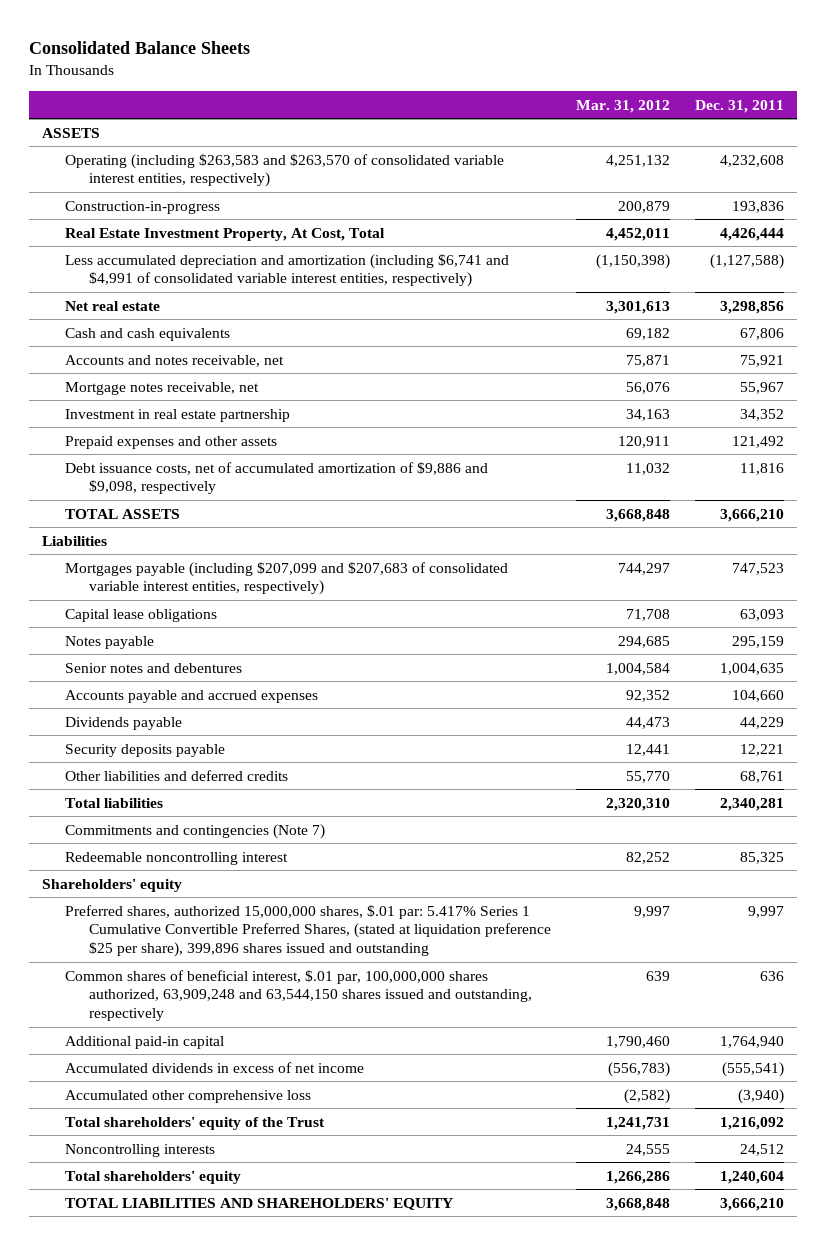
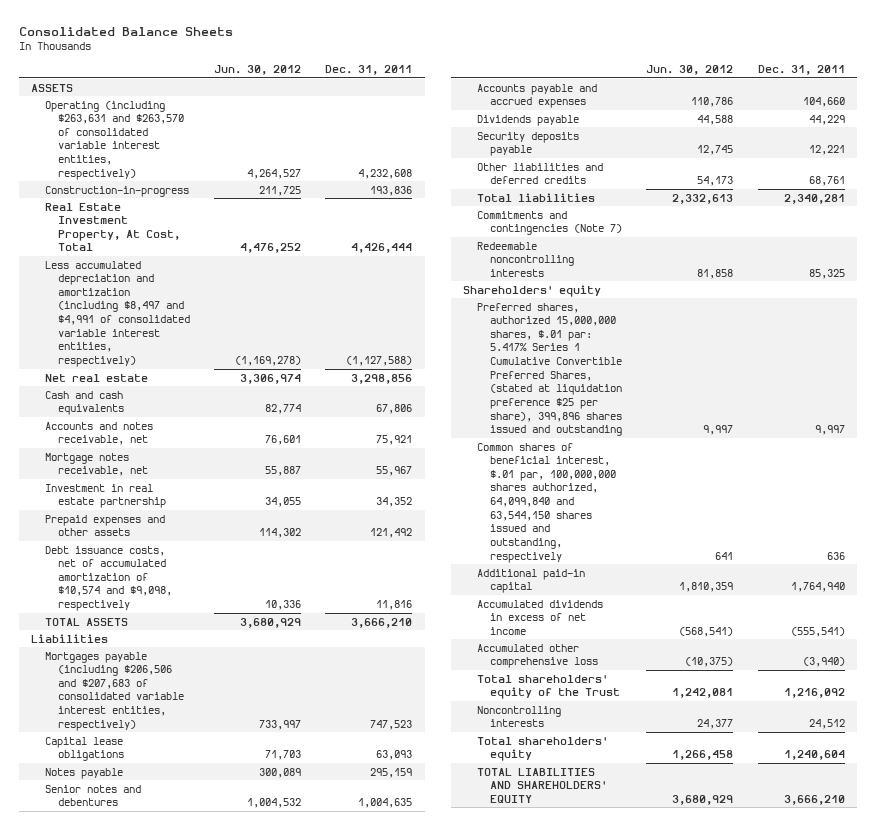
- | Mar. 31, 2012 | Dec. 31, 2011
+ | Jun. 30, 2012 | Dec. 31, 2011
- Operating (including $263,583 and $263,570 of consolidated variable interest entities, respectively) | 4,251,132 | 4,232,608
+ Operating (including $263,631 and $263,570 of consolidated variable interest entities, respectively) | 4,264,527 | 4,232,608
- Less accumulated depreciation and amortization (including $6,741 and $4,991 of consolidated variable interest entities, respectively) | (1,150,398) | (1,127,588)
+ Less accumulated depreciation and amortization (including $8,497 and $4,991 of consolidated variable interest entities, respectively) | (1,169,278) | (1,127,588)
- Debt issuance costs, net of accumulated amortization of $9,886 and $9,098, respectively | 11,032 | 11,816
+ Debt issuance costs, net of accumulated amortization of $10,574 and $9,098, respectively | 10,336 | 11,816
- Mortgages payable (including $207,099 and $207,683 of consolidated variable interest entities, respectively) | 744,297 | 747,523
+ Mortgages payable (including $206,506 and $207,683 of consolidated variable interest entities, respectively) | 733,997 | 747,523
- Redeemable noncontrolling interest | 82,252 | 85,325
+ Redeemable noncontrolling interests | 81,858 | 85,325
- Common shares of beneficial interest, $.01 par, 100,000,000 shares authorized, 63,909,248 and 63,544,150 shares issued and outstanding, respectively | 639 | 636
+ Common shares of beneficial interest, $.01 par, 100,000,000 shares authorized, 64,099,840 and 63,544,150 shares issued and outstanding, respectively | 641 | 636

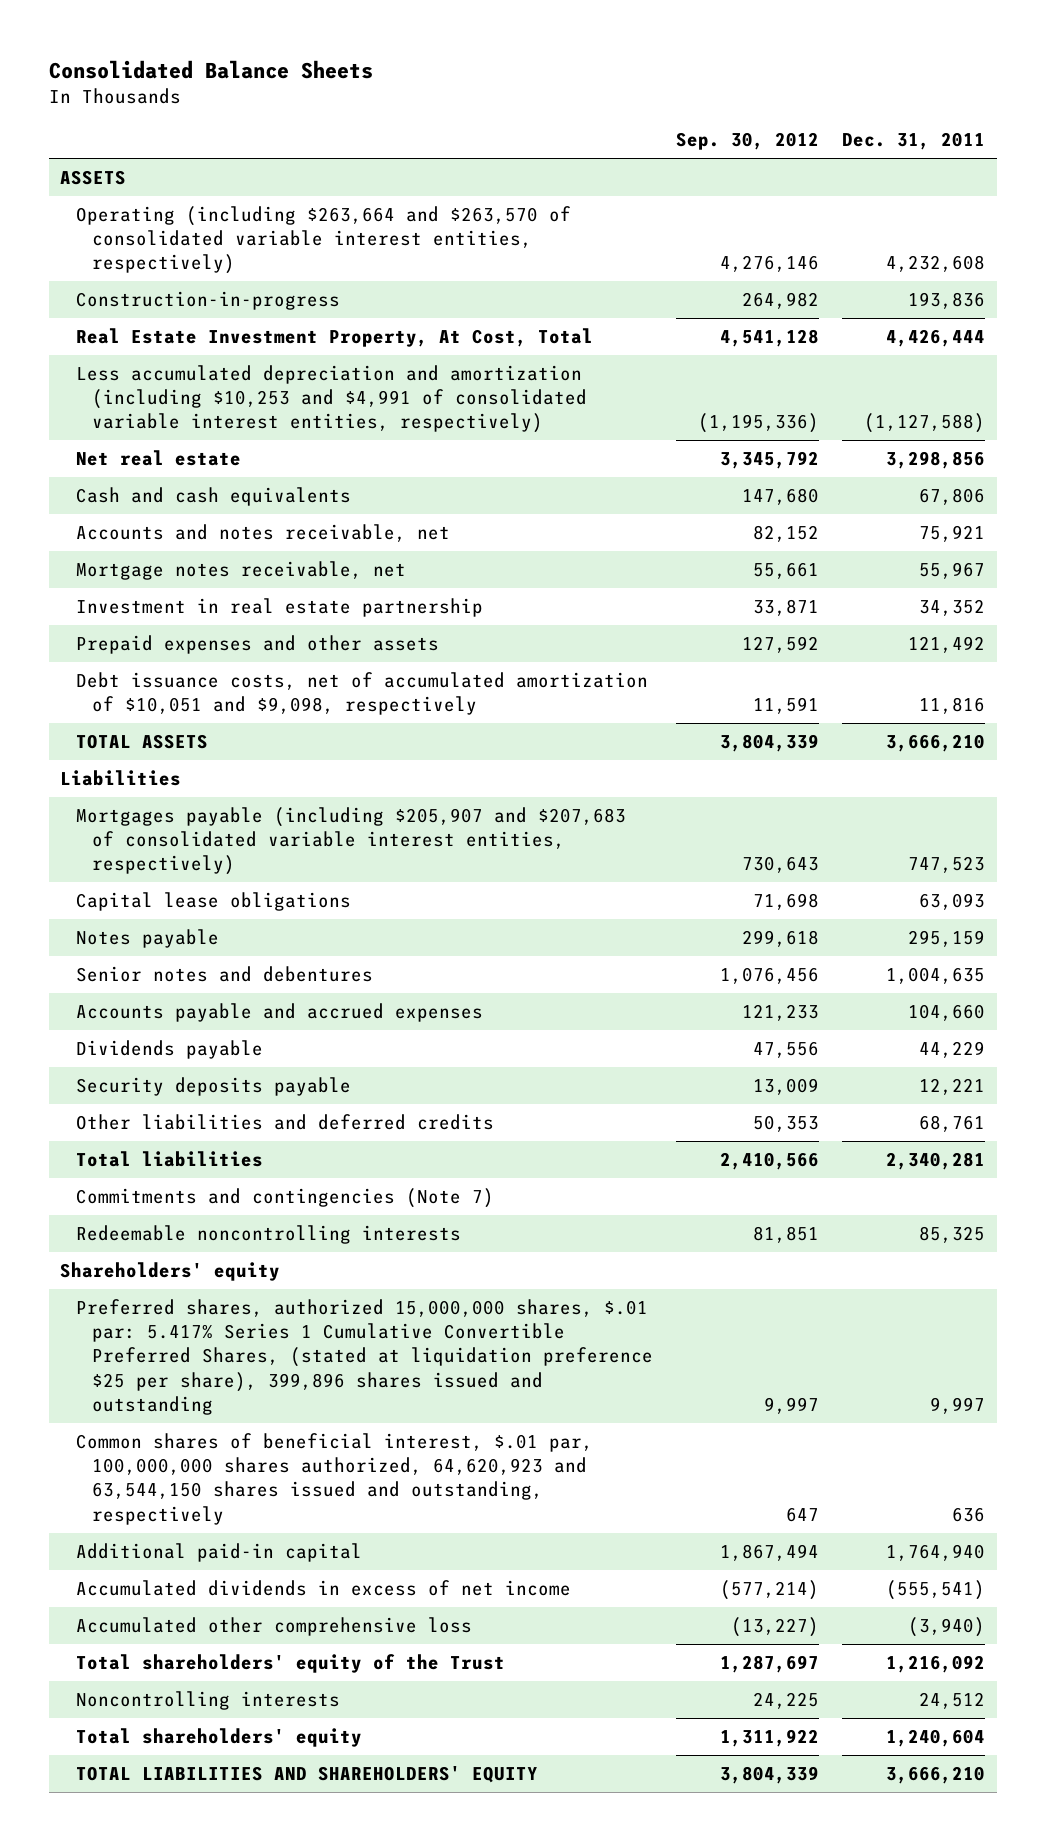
- | Jun. 30, 2012 | Dec. 31, 2011
+ | Sep. 30, 2012 | Dec. 31, 2011
- Operating (including $263,631 and $263,570 of consolidated variable interest entities, respectively) | 4,264,527 | 4,232,608
+ Operating (including $263,664 and $263,570 of consolidated variable interest entities, respectively) | 4,276,146 | 4,232,608
- Less accumulated depreciation and amortization (including $8,497 and $4,991 of consolidated variable interest entities, respectively) | (1,169,278) | (1,127,588)
+ Less accumulated depreciation and amortization (including $10,253 and $4,991 of consolidated variable interest entities, respectively) | (1,195,336) | (1,127,588)
- Debt issuance costs, net of accumulated amortization of $10,574 and $9,098, respectively | 10,336 | 11,816
+ Debt issuance costs, net of accumulated amortization of $10,051 and $9,098, respectively | 11,591 | 11,816
- Mortgages payable (including $206,506 and $207,683 of consolidated variable interest entities, respectively) | 733,997 | 747,523
+ Mortgages payable (including $205,907 and $207,683 of consolidated variable interest entities, respectively) | 730,643 | 747,523
- Common shares of beneficial interest, $.01 par, 100,000,000 shares authorized, 64,099,840 and 63,544,150 shares issued and outstanding, respectively | 641 | 636
+ Common shares of beneficial interest, $.01 par, 100,000,000 shares authorized, 64,620,923 and 63,544,150 shares issued and outstanding, respectively | 647 | 636

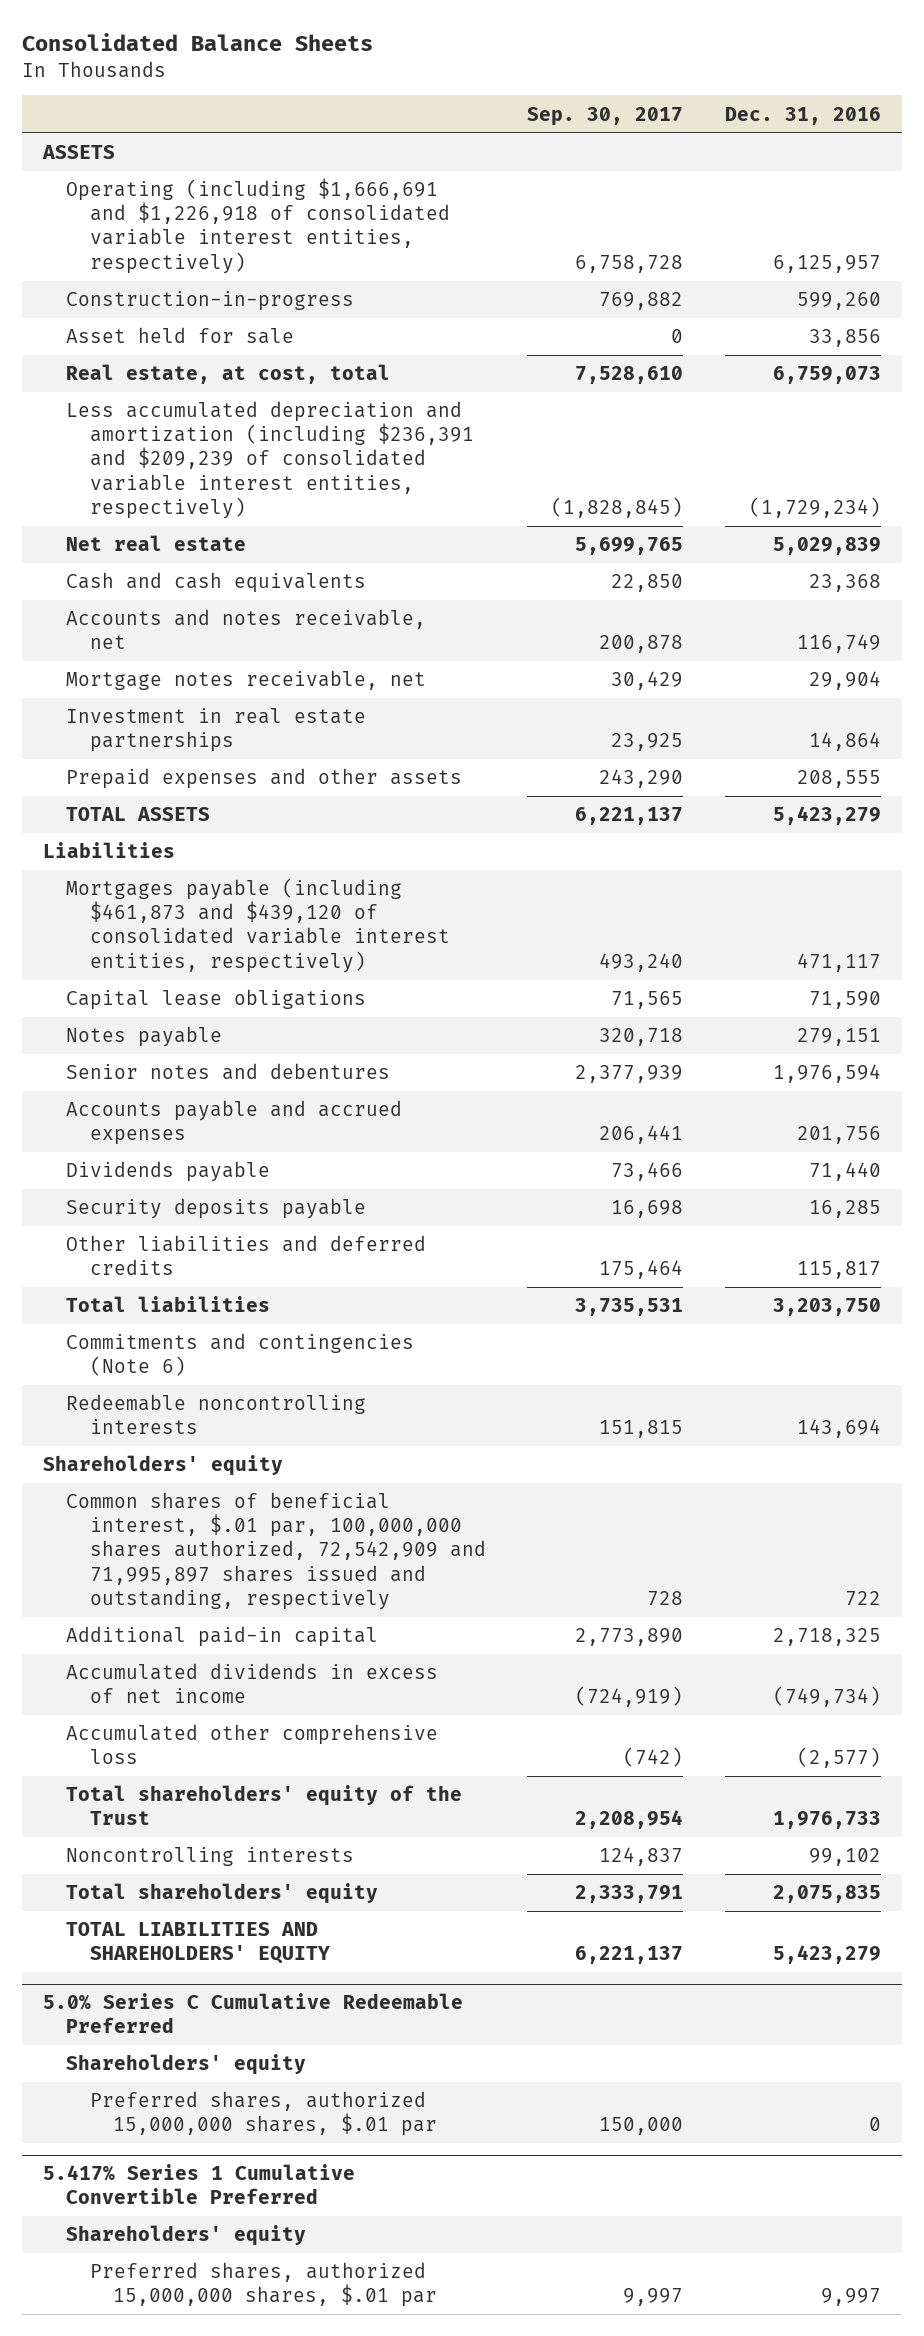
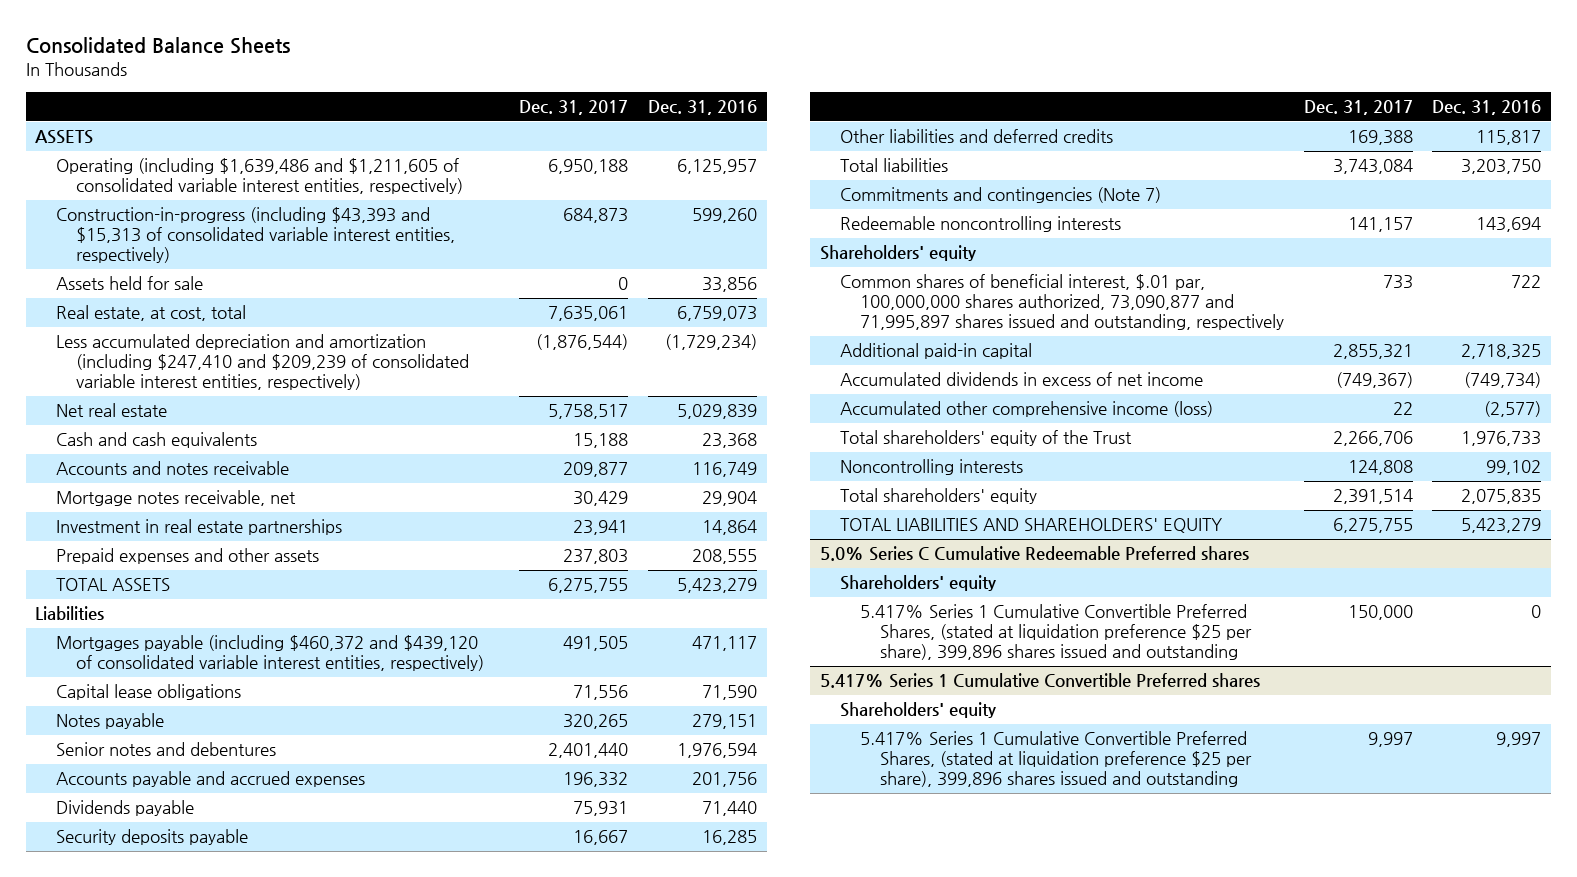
- | Sep. 30, 2017 | Dec. 31, 2016
+ | Dec. 31, 2017 | Dec. 31, 2016
- Operating (including $1,666,691 and $1,226,918 of consolidated variable interest entities, respectively) | 6,758,728 | 6,125,957
- Construction-in-progress | 769,882 | 599,260
- Asset held for sale | 0 | 33,856
+ Operating (including $1,639,486 and $1,211,605 of consolidated variable interest entities, respectively) | 6,950,188 | 6,125,957
+ Construction-in-progress (including $43,393 and $15,313 of consolidated variable interest entities, respectively) | 684,873 | 599,260
+ Assets held for sale | 0 | 33,856
- Less accumulated depreciation and amortization (including $236,391 and $209,239 of consolidated variable interest entities, respectively) | (1,828,845) | (1,729,234)
+ Less accumulated depreciation and amortization (including $247,410 and $209,239 of consolidated variable interest entities, respectively) | (1,876,544) | (1,729,234)
- Accounts and notes receivable, net | 200,878 | 116,749
+ Accounts and notes receivable | 209,877 | 116,749
- Mortgages payable (including $461,873 and $439,120 of consolidated variable interest entities, respectively) | 493,240 | 471,117
+ Mortgages payable (including $460,372 and $439,120 of consolidated variable interest entities, respectively) | 491,505 | 471,117
- Commitments and contingencies (Note 6)
+ Commitments and contingencies (Note 7)
- Common shares of beneficial interest, $.01 par, 100,000,000 shares authorized, 72,542,909 and 71,995,897 shares issued and outstanding, respectively | 728 | 722
+ Common shares of beneficial interest, $.01 par, 100,000,000 shares authorized, 73,090,877 and 71,995,897 shares issued and outstanding, respectively | 733 | 722
- Accumulated other comprehensive loss | (742) | (2,577)
+ Accumulated other comprehensive income (loss) | 22 | (2,577)
- 5.0% Series C Cumulative Redeemable Preferred
+ 5.0% Series C Cumulative Redeemable Preferred shares
- Preferred shares, authorized 15,000,000 shares, $.01 par | 150,000 | 0
- 5.417% Series 1 Cumulative Convertible Preferred
+ 5.417% Series 1 Cumulative Convertible Preferred Shares, (stated at liquidation preference $25 per share), 399,896 shares issued and outstanding | 150,000 | 0
+ 5.417% Series 1 Cumulative Convertible Preferred shares
- Preferred shares, authorized 15,000,000 shares, $.01 par | 9,997 | 9,997
+ 5.417% Series 1 Cumulative Convertible Preferred Shares, (stated at liquidation preference $25 per share), 399,896 shares issued and outstanding | 9,997 | 9,997

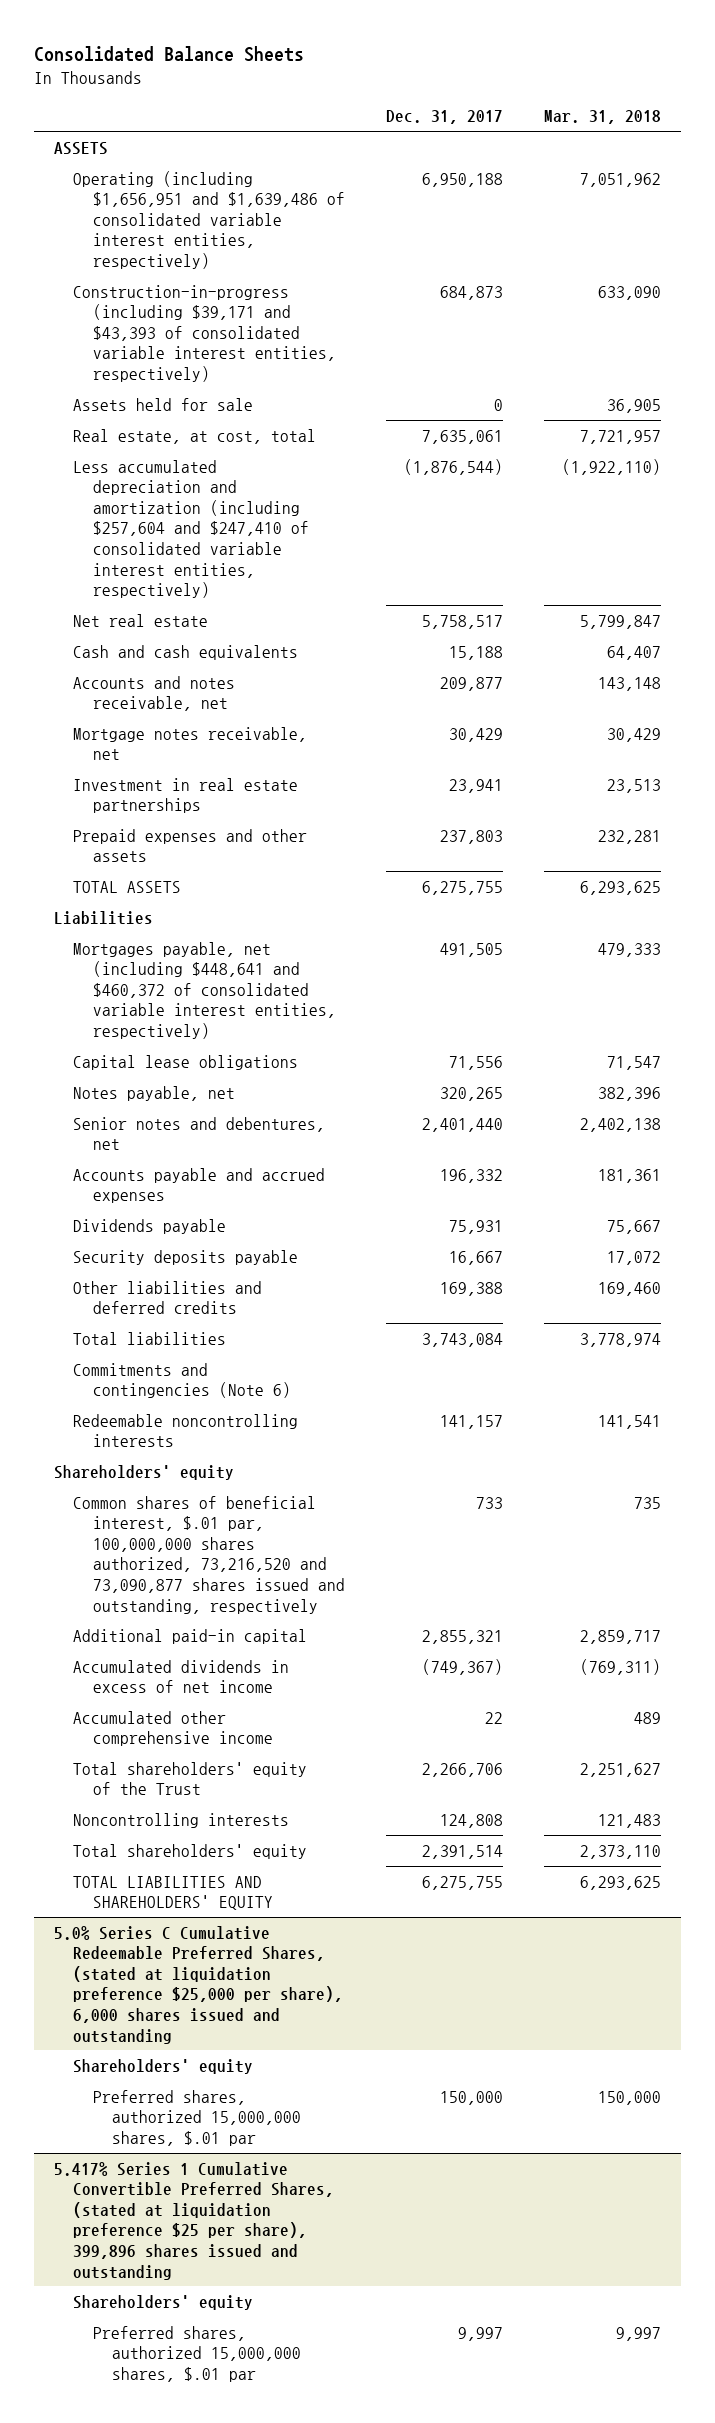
- | Dec. 31, 2017 | Dec. 31, 2016
+ | Dec. 31, 2017 | Mar. 31, 2018
- Operating (including $1,639,486 and $1,211,605 of consolidated variable interest entities, respectively) | 6,950,188 | 6,125,957
- Construction-in-progress (including $43,393 and $15,313 of consolidated variable interest entities, respectively) | 684,873 | 599,260
+ Operating (including $1,656,951 and $1,639,486 of consolidated variable interest entities, respectively) | 6,950,188 | 7,051,962
+ Construction-in-progress (including $39,171 and $43,393 of consolidated variable interest entities, respectively) | 684,873 | 633,090
- Less accumulated depreciation and amortization (including $247,410 and $209,239 of consolidated variable interest entities, respectively) | (1,876,544) | (1,729,234)
+ Less accumulated depreciation and amortization (including $257,604 and $247,410 of consolidated variable interest entities, respectively) | (1,876,544) | (1,922,110)
- Accounts and notes receivable | 209,877 | 116,749
+ Accounts and notes receivable, net | 209,877 | 143,148
- Mortgages payable (including $460,372 and $439,120 of consolidated variable interest entities, respectively) | 491,505 | 471,117
+ Mortgages payable, net (including $448,641 and $460,372 of consolidated variable interest entities, respectively) | 491,505 | 479,333
- Notes payable | 320,265 | 279,151
- Senior notes and debentures | 2,401,440 | 1,976,594
+ Notes payable, net | 320,265 | 382,396
+ Senior notes and debentures, net | 2,401,440 | 2,402,138
- Commitments and contingencies (Note 7)
+ Commitments and contingencies (Note 6)
- Common shares of beneficial interest, $.01 par, 100,000,000 shares authorized, 73,090,877 and 71,995,897 shares issued and outstanding, respectively | 733 | 722
+ Common shares of beneficial interest, $.01 par, 100,000,000 shares authorized, 73,216,520 and 73,090,877 shares issued and outstanding, respectively | 733 | 735
- Accumulated other comprehensive income (loss) | 22 | (2,577)
+ Accumulated other comprehensive income | 22 | 489
- 5.0% Series C Cumulative Redeemable Preferred shares
+ 5.0% Series C Cumulative Redeemable Preferred Shares, (stated at liquidation preference $25,000 per share), 6,000 shares issued and outstanding
- 5.417% Series 1 Cumulative Convertible Preferred Shares, (stated at liquidation preference $25 per share), 399,896 shares issued and outstanding | 150,000 | 0
- 5.417% Series 1 Cumulative Convertible Preferred shares
+ Preferred shares, authorized 15,000,000 shares, $.01 par | 150,000 | 150,000
+ 5.417% Series 1 Cumulative Convertible Preferred Shares, (stated at liquidation preference $25 per share), 399,896 shares issued and outstanding
- 5.417% Series 1 Cumulative Convertible Preferred Shares, (stated at liquidation preference $25 per share), 399,896 shares issued and outstanding | 9,997 | 9,997
+ Preferred shares, authorized 15,000,000 shares, $.01 par | 9,997 | 9,997

